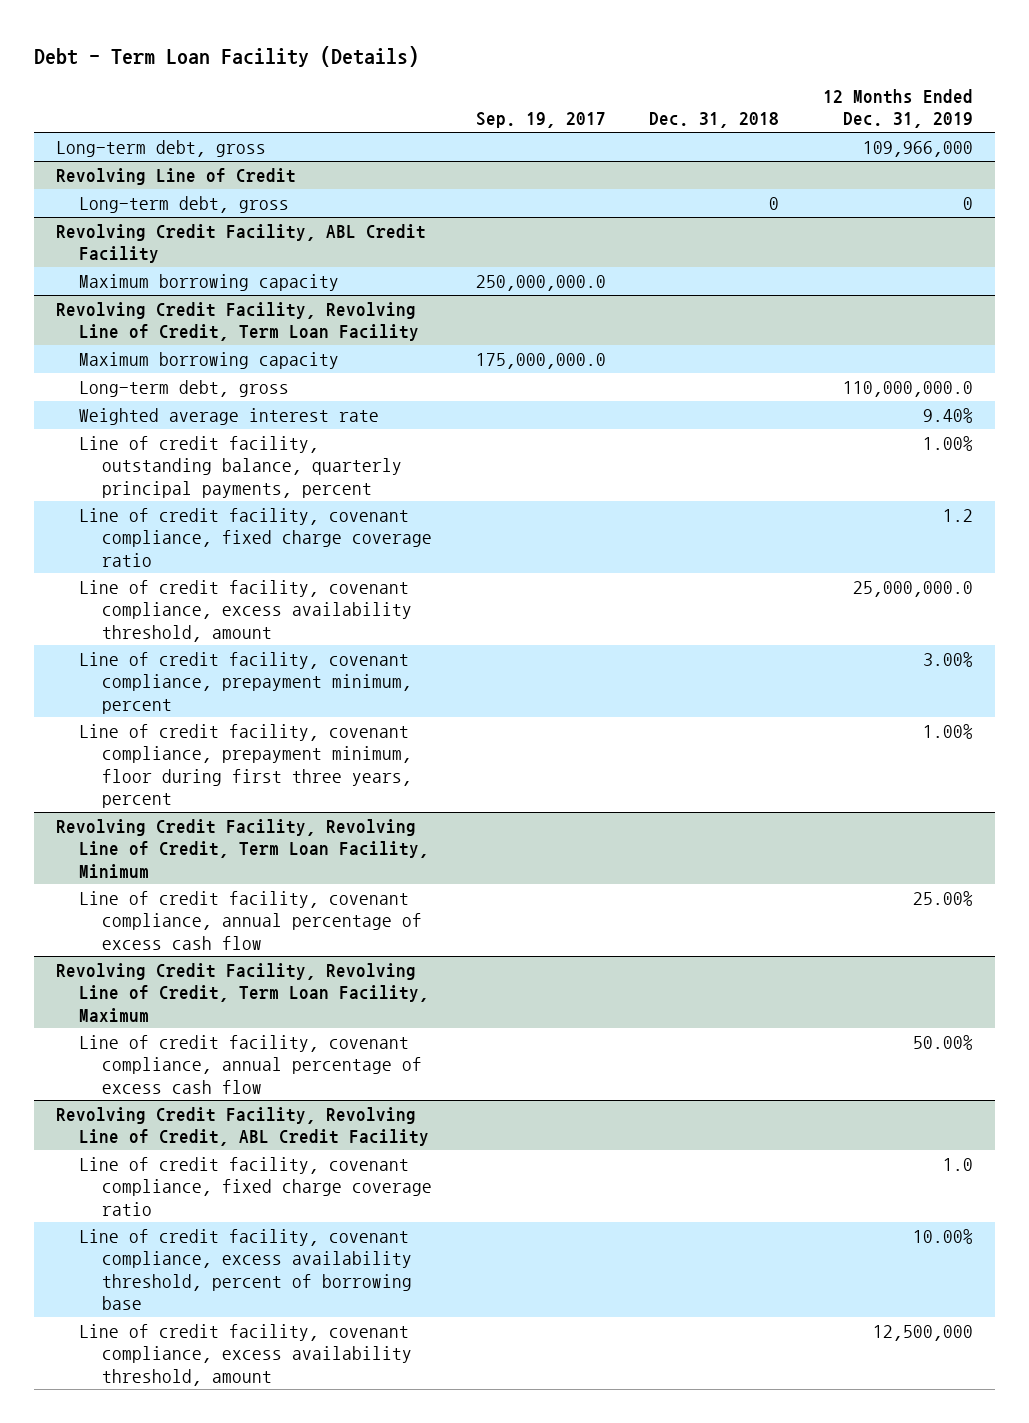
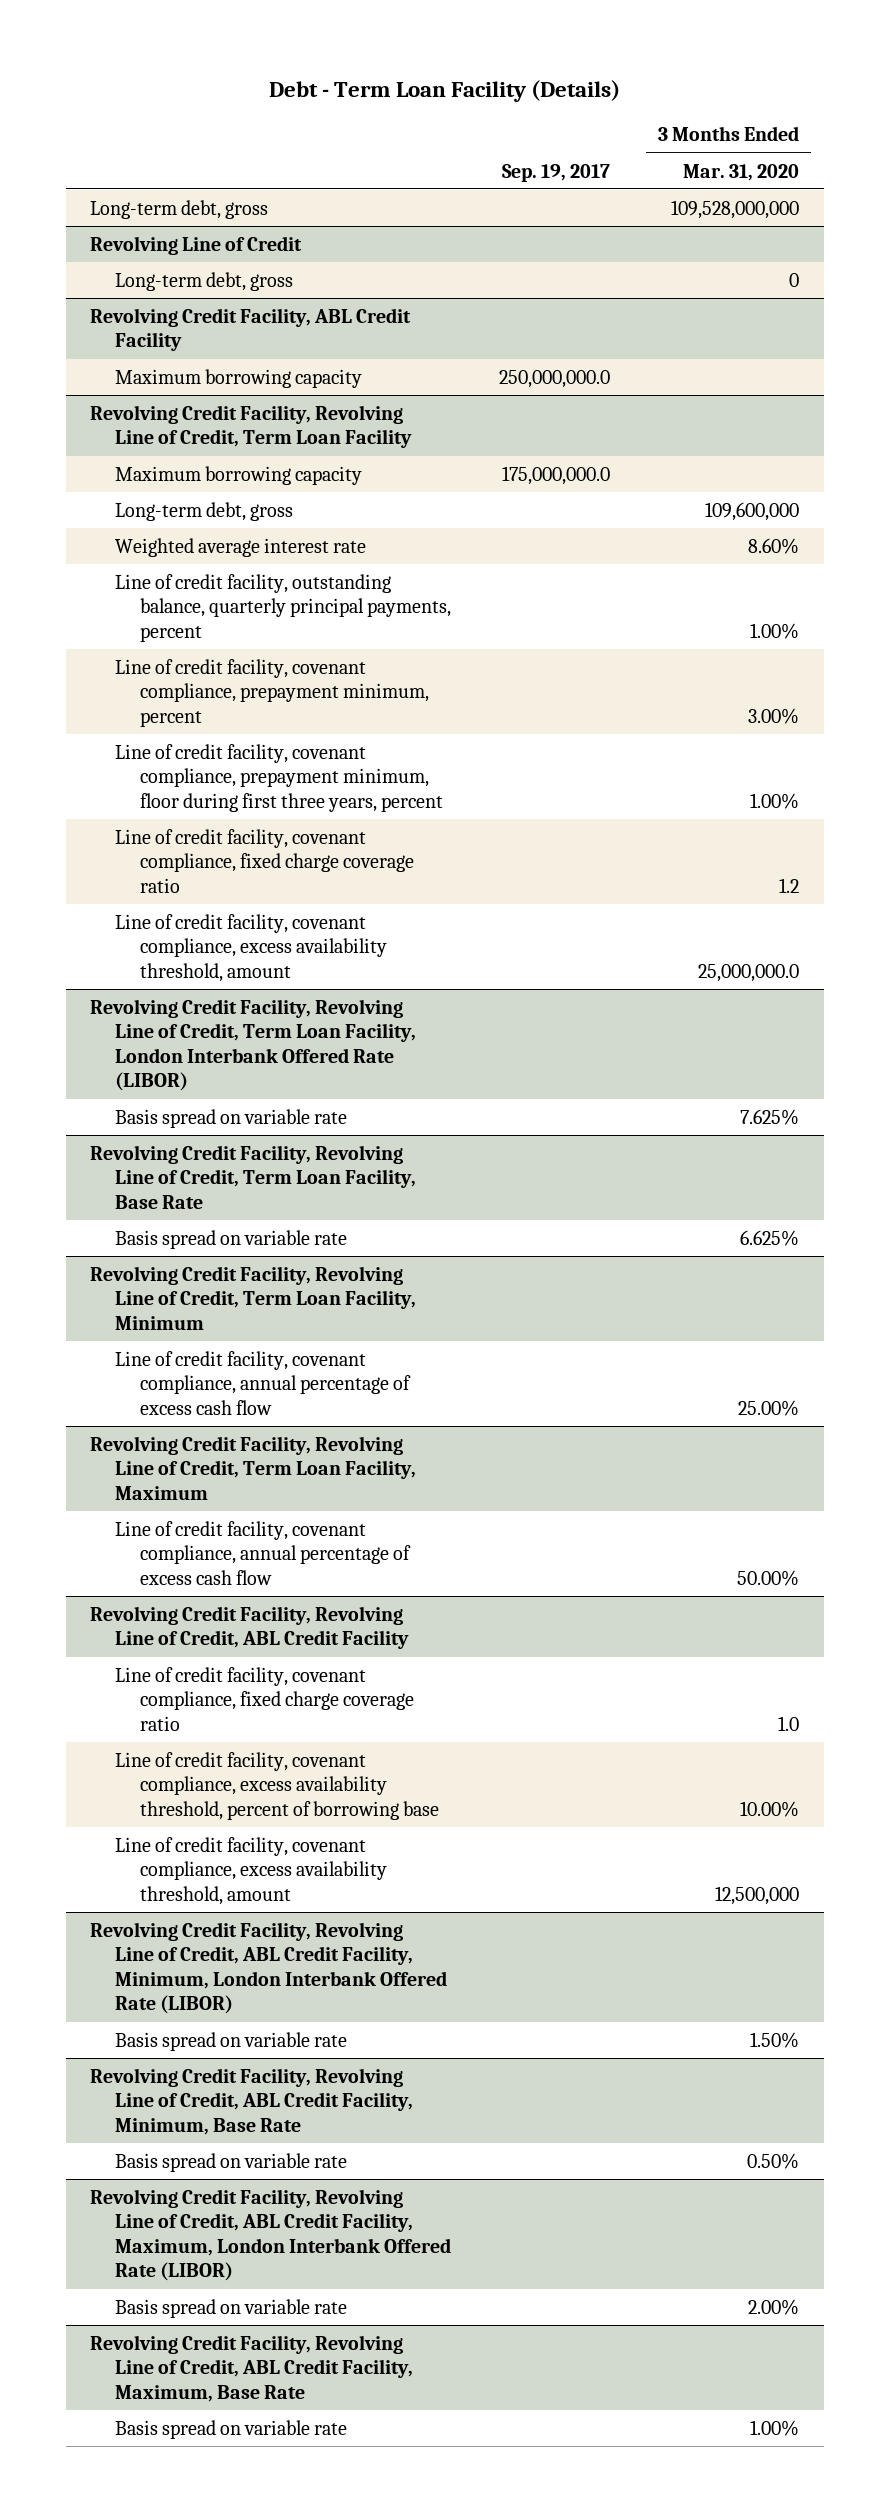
- | Sep. 19, 2017 | Dec. 31, 2018 | 12 Months Ended Dec. 31, 2019
+ | Sep. 19, 2017 | 3 Months Ended Mar. 31, 2020
@ Revolving Credit Facility, Revolving Line of Credit, Term Loan Facility
moved down: Line of credit facility, covenant compliance, fixed charge coverage ratio | | 1.2
moved down: Line of credit facility, covenant compliance, excess availability threshold, amount | | 25,000,000.0
+ Revolving Credit Facility, Revolving Line of Credit, Term Loan Facility, London Interbank Offered Rate (LIBOR)
+ Basis spread on variable rate | | 7.625%
+ Revolving Credit Facility, Revolving Line of Credit, Term Loan Facility, Base Rate
+ Basis spread on variable rate | | 6.625%
+ Revolving Credit Facility, Revolving Line of Credit, ABL Credit Facility, Minimum, London Interbank Offered Rate (LIBOR)
+ Basis spread on variable rate | | 1.50%
+ Revolving Credit Facility, Revolving Line of Credit, ABL Credit Facility, Minimum, Base Rate
+ Basis spread on variable rate | | 0.50%
+ Revolving Credit Facility, Revolving Line of Credit, ABL Credit Facility, Maximum, London Interbank Offered Rate (LIBOR)
+ Basis spread on variable rate | | 2.00%
+ Revolving Credit Facility, Revolving Line of Credit, ABL Credit Facility, Maximum, Base Rate
+ Basis spread on variable rate | | 1.00%

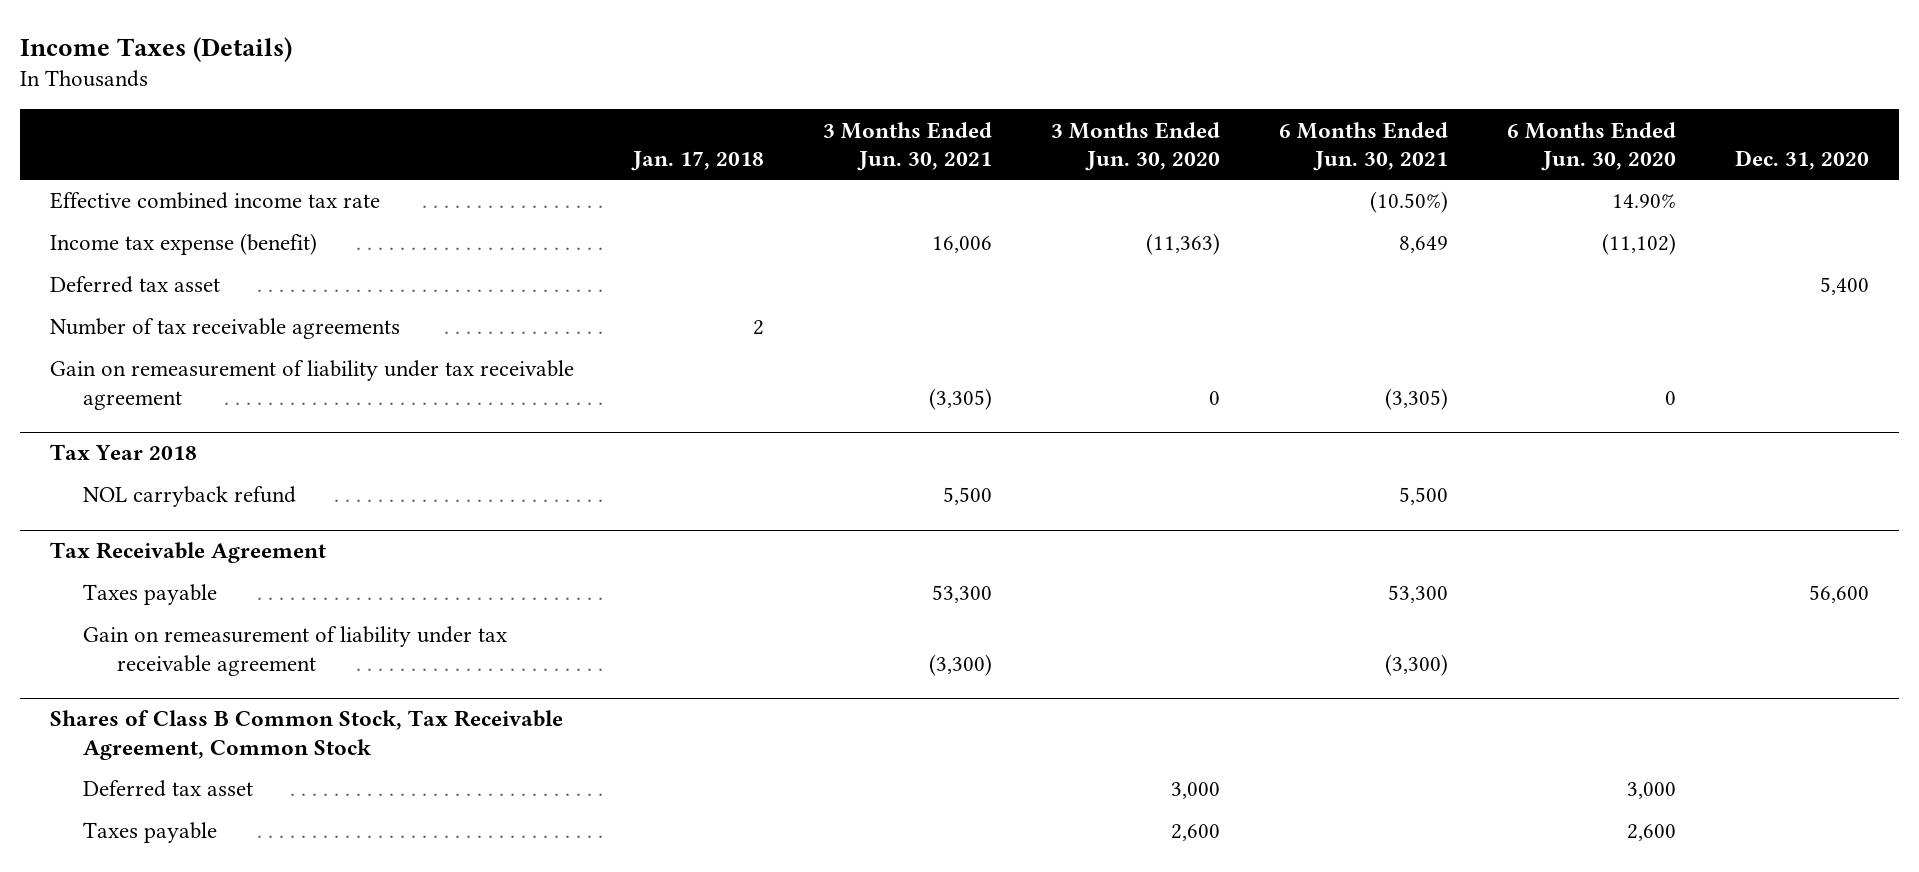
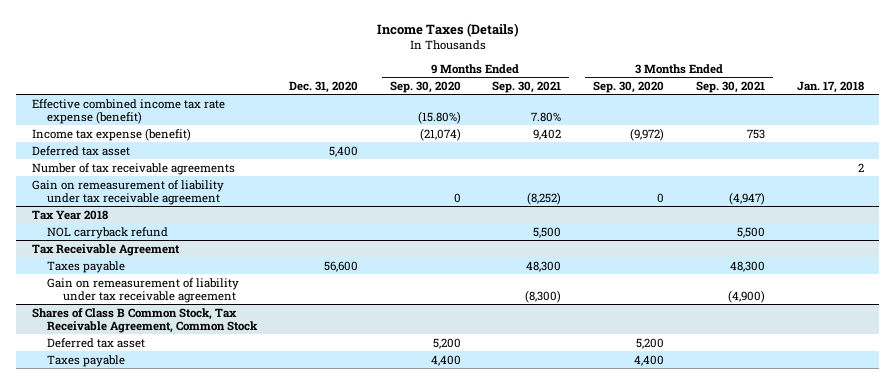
- | Jan. 17, 2018 | 3 Months Ended Jun. 30, 2021 | 3 Months Ended Jun. 30, 2020 | 6 Months Ended Jun. 30, 2021 | 6 Months Ended Jun. 30, 2020 | Dec. 31, 2020
+ | Dec. 31, 2020 | 9 Months Ended Sep. 30, 2020 | 9 Months Ended Sep. 30, 2021 | 3 Months Ended Sep. 30, 2020 | 3 Months Ended Sep. 30, 2021 | Jan. 17, 2018
- Effective combined income tax rate | | | | (10.50%) | 14.90% |
+ Effective combined income tax rate expense (benefit) | | (15.80%) | 7.80% | | |

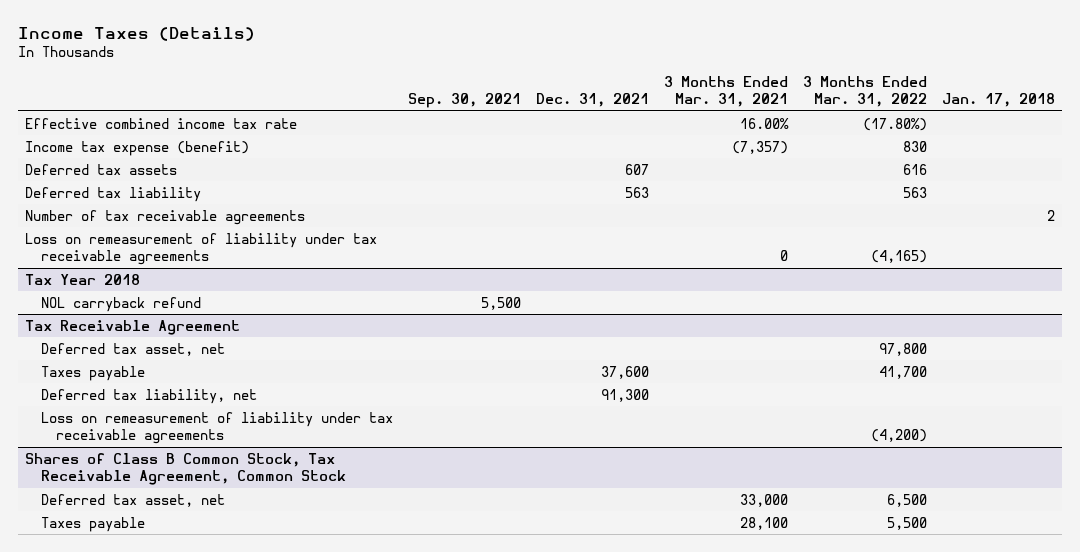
- | Dec. 31, 2020 | 9 Months Ended Sep. 30, 2020 | 9 Months Ended Sep. 30, 2021 | 3 Months Ended Sep. 30, 2020 | 3 Months Ended Sep. 30, 2021 | Jan. 17, 2018
+ | Sep. 30, 2021 | Dec. 31, 2021 | 3 Months Ended Mar. 31, 2021 | 3 Months Ended Mar. 31, 2022 | Jan. 17, 2018
- Effective combined income tax rate expense (benefit) | | (15.80%) | 7.80% | | |
+ Effective combined income tax rate | | | 16.00% | (17.80%) |
- Deferred tax asset | 5,400 | | | | |
+ Deferred tax assets | | 607 | | 616 |
+ Deferred tax liability | | 563 | | 563 |
- Gain on remeasurement of liability under tax receivable agreement | | 0 | (8,252) | 0 | (4,947) |
+ Loss on remeasurement of liability under tax receivable agreements | | | 0 | (4,165) |
@ Tax Receivable Agreement
+ Deferred tax asset, net | | | | 97,800 |
- Gain on remeasurement of liability under tax receivable agreement | | | (8,300) | | (4,900) |
+ Deferred tax liability, net | | 91,300 | | |
+ Loss on remeasurement of liability under tax receivable agreements | | | | (4,200) |
@ Shares of Class B Common Stock, Tax Receivable Agreement, Common Stock
- Deferred tax asset | | 5,200 | | 5,200 | |
+ Deferred tax asset, net | | | 33,000 | 6,500 |

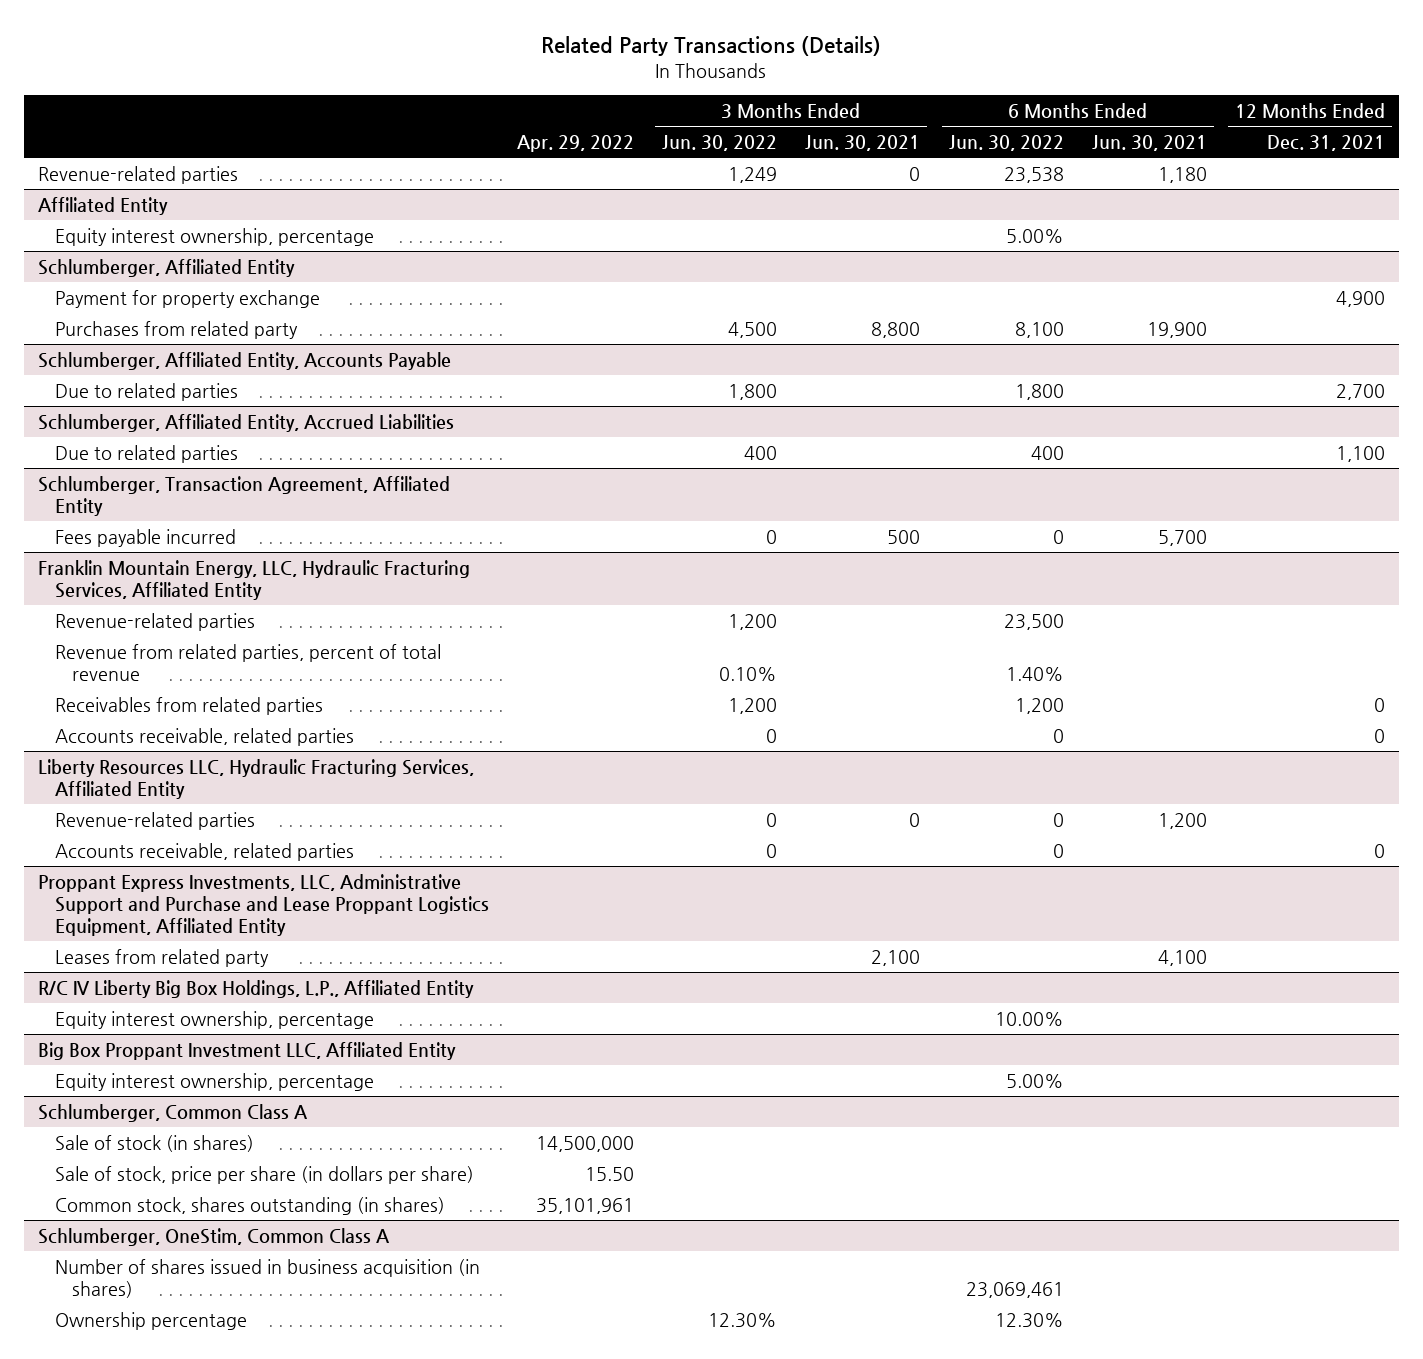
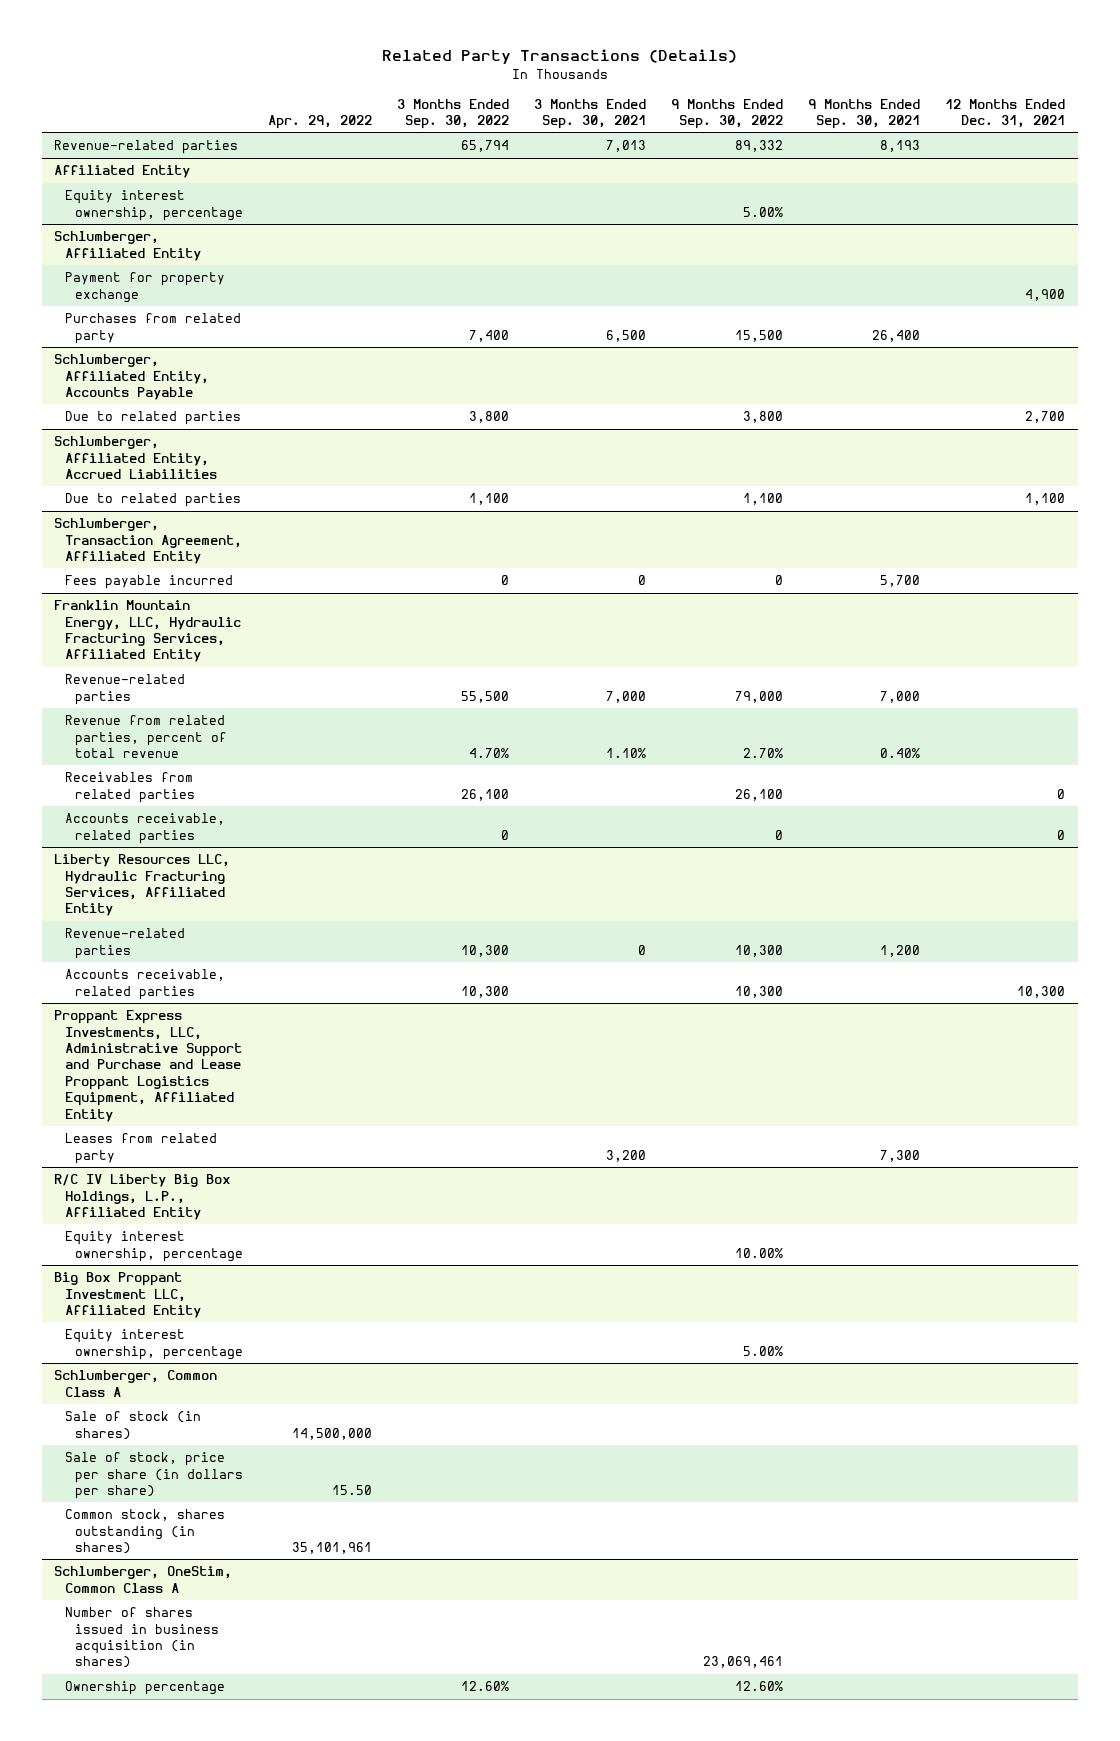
- | Apr. 29, 2022 | 3 Months Ended Jun. 30, 2022 | 3 Months Ended Jun. 30, 2021 | 6 Months Ended Jun. 30, 2022 | 6 Months Ended Jun. 30, 2021 | 12 Months Ended Dec. 31, 2021
+ | Apr. 29, 2022 | 3 Months Ended Sep. 30, 2022 | 3 Months Ended Sep. 30, 2021 | 9 Months Ended Sep. 30, 2022 | 9 Months Ended Sep. 30, 2021 | 12 Months Ended Dec. 31, 2021
@ Liberty Resources LLC, Hydraulic Fracturing Services, Affiliated Entity
- Accounts receivable, related parties | | 0 | | 0 | | 0
+ Accounts receivable, related parties | | 10,300 | | 10,300 | | 10,300

